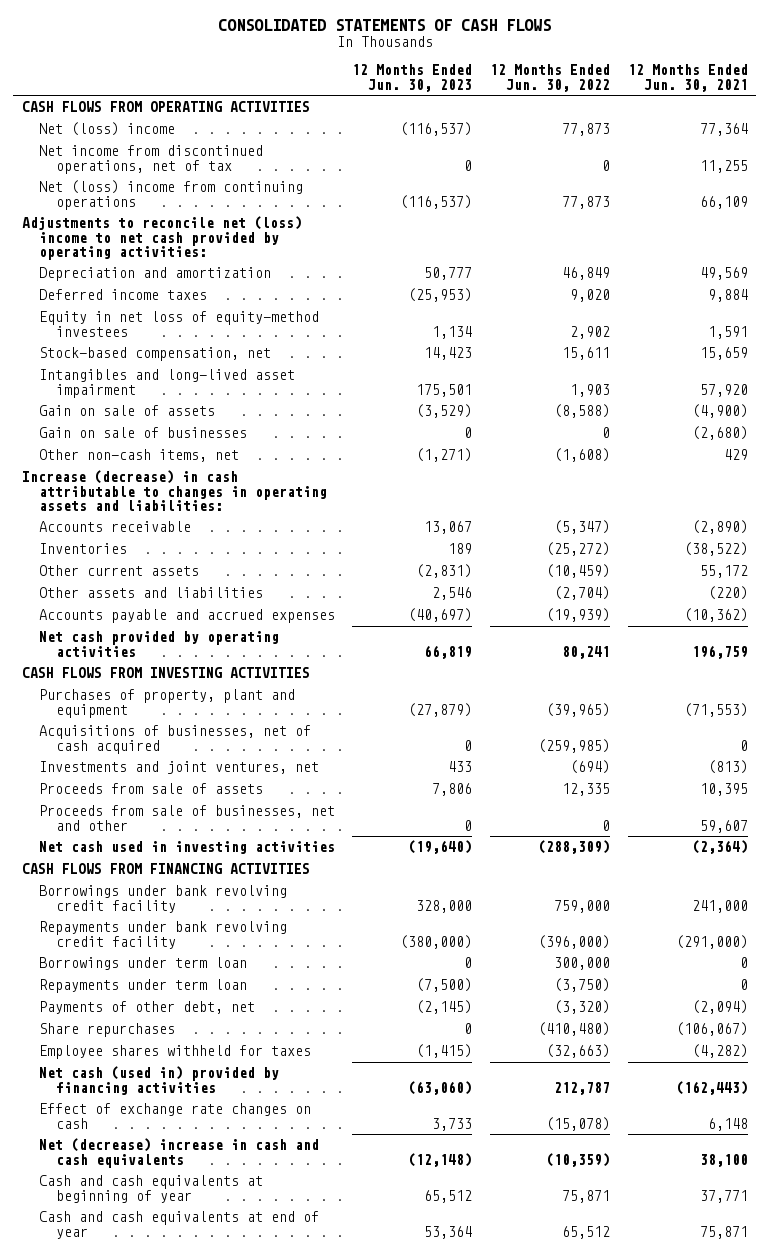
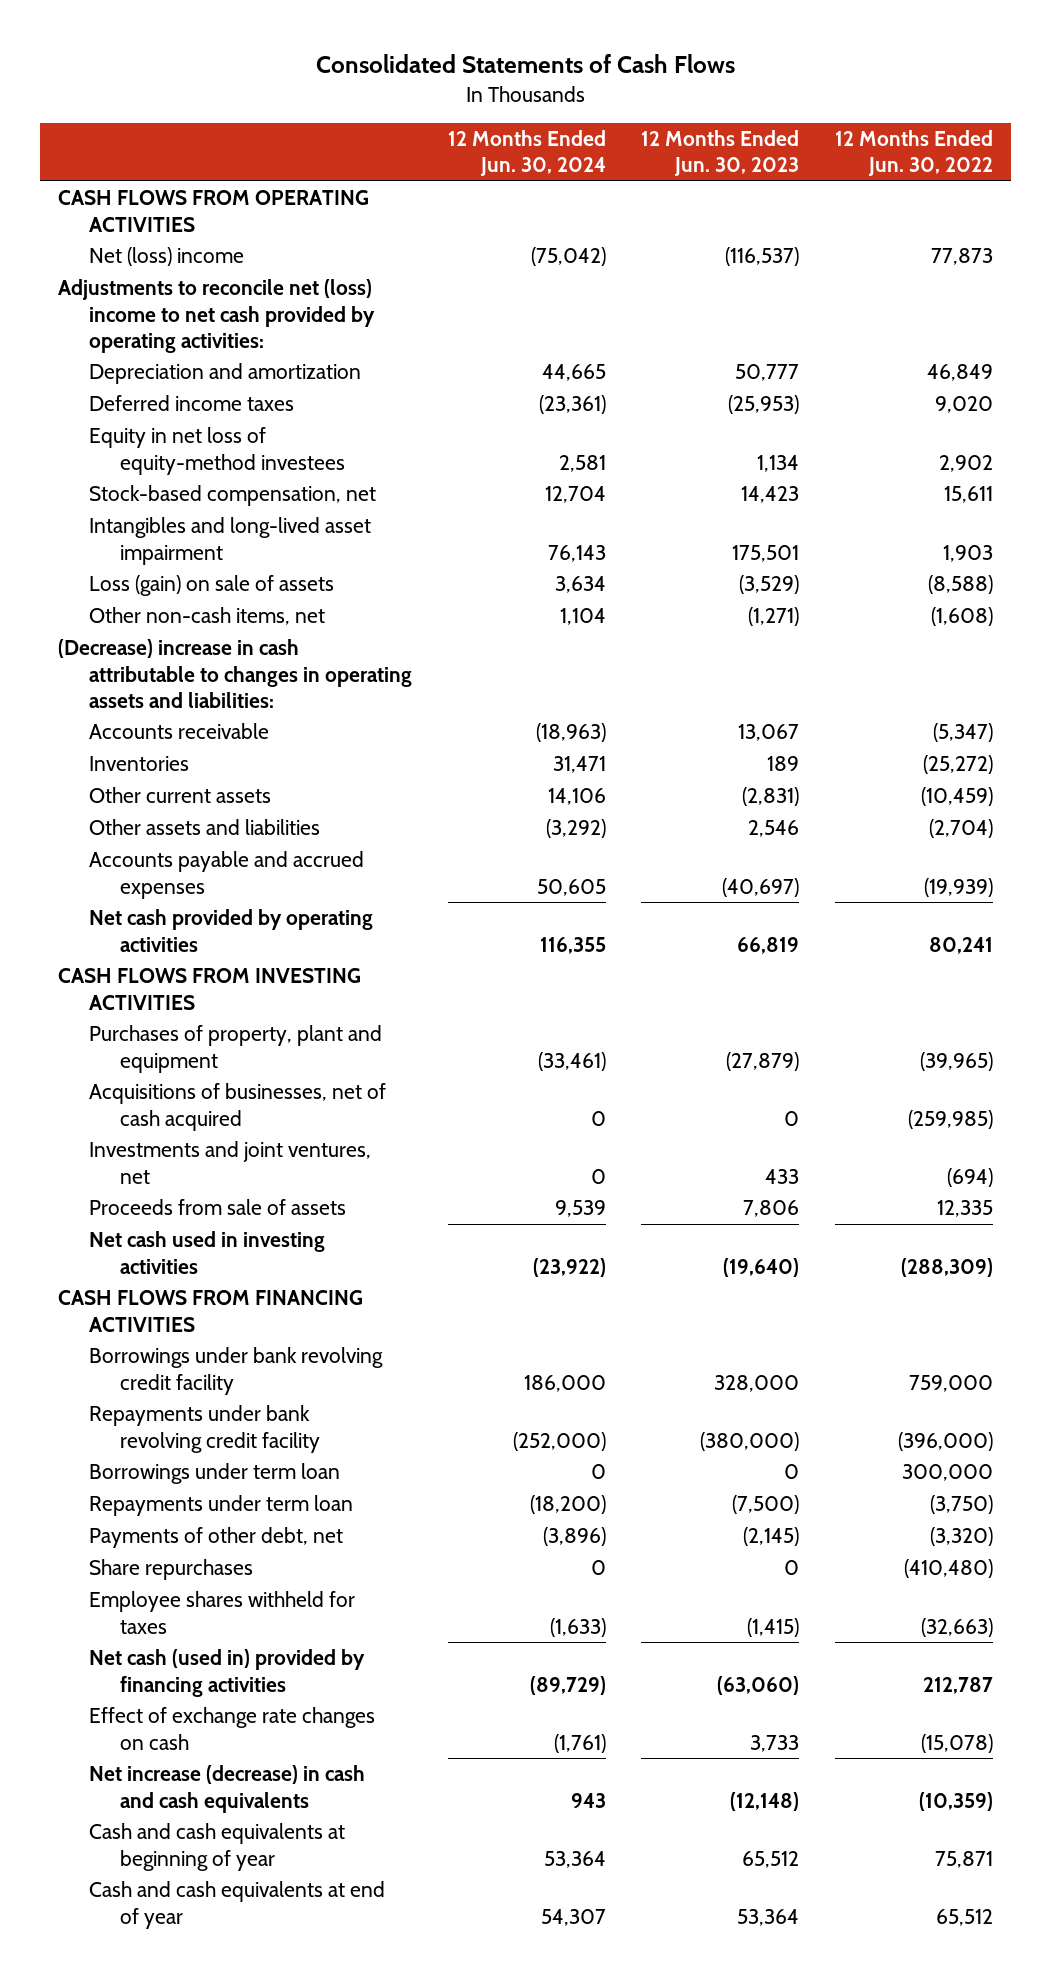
- CONSOLIDATED STATEMENTS OF CASH FLOWS
+ Consolidated Statements of Cash Flows
- | 12 Months Ended Jun. 30, 2023 | 12 Months Ended Jun. 30, 2022 | 12 Months Ended Jun. 30, 2021
+ | 12 Months Ended Jun. 30, 2024 | 12 Months Ended Jun. 30, 2023 | 12 Months Ended Jun. 30, 2022
- Net income from discontinued operations, net of tax | 0 | 0 | 11,255
- Net (loss) income from continuing operations | (116,537) | 77,873 | 66,109
- Gain on sale of assets | (3,529) | (8,588) | (4,900)
- Gain on sale of businesses | 0 | 0 | (2,680)
+ Loss (gain) on sale of assets | 3,634 | (3,529) | (8,588)
- Increase (decrease) in cash attributable to changes in operating assets and liabilities:
+ (Decrease) increase in cash attributable to changes in operating assets and liabilities:
- Proceeds from sale of businesses, net and other | 0 | 0 | 59,607
- Net (decrease) increase in cash and cash equivalents | (12,148) | (10,359) | 38,100
+ Net increase (decrease) in cash and cash equivalents | 943 | (12,148) | (10,359)

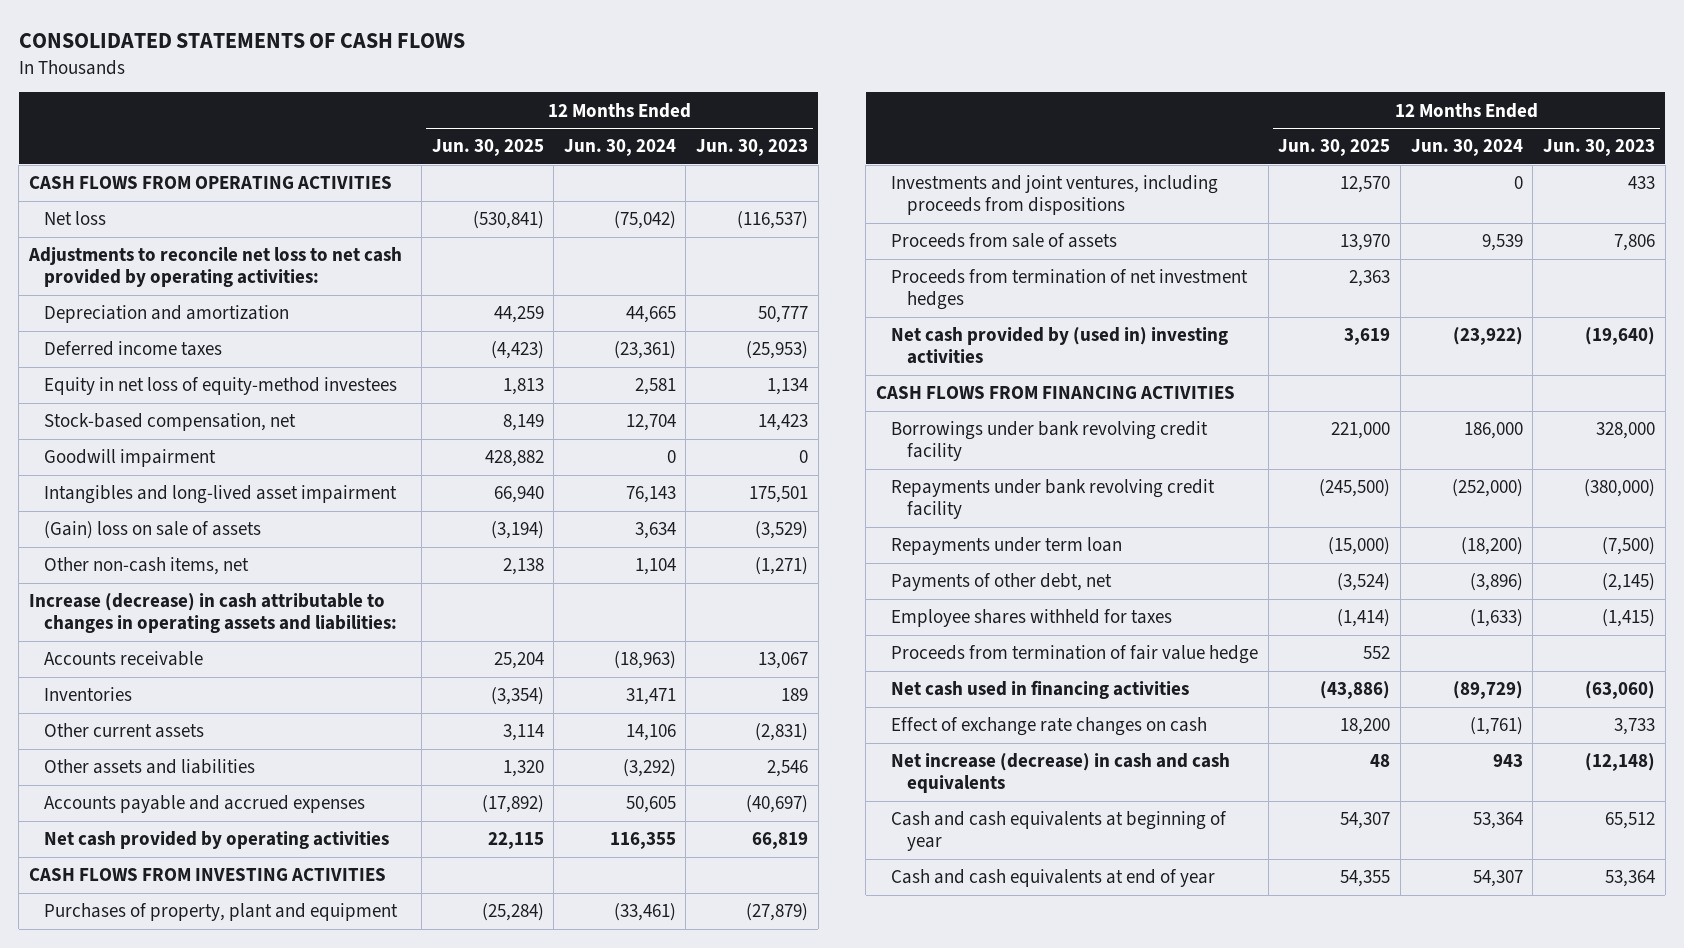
- Consolidated Statements of Cash Flows
+ CONSOLIDATED STATEMENTS OF CASH FLOWS
- | 12 Months Ended Jun. 30, 2024 | 12 Months Ended Jun. 30, 2023 | 12 Months Ended Jun. 30, 2022
+ | 12 Months Ended Jun. 30, 2025 | 12 Months Ended Jun. 30, 2024 | 12 Months Ended Jun. 30, 2023
- Net (loss) income | (75,042) | (116,537) | 77,873
- Adjustments to reconcile net (loss) income to net cash provided by operating activities:
+ Net loss | (530,841) | (75,042) | (116,537)
+ Adjustments to reconcile net loss to net cash provided by operating activities:
+ Goodwill impairment | 428,882 | 0 | 0
- Loss (gain) on sale of assets | 3,634 | (3,529) | (8,588)
+ (Gain) loss on sale of assets | (3,194) | 3,634 | (3,529)
- (Decrease) increase in cash attributable to changes in operating assets and liabilities:
+ Increase (decrease) in cash attributable to changes in operating assets and liabilities:
- Acquisitions of businesses, net of cash acquired | 0 | 0 | (259,985)
- Investments and joint ventures, net | 0 | 433 | (694)
+ Investments and joint ventures, including proceeds from dispositions | 12,570 | 0 | 433
- Net cash used in investing activities | (23,922) | (19,640) | (288,309)
+ Proceeds from termination of net investment hedges | 2,363 | |
+ Net cash provided by (used in) investing activities | 3,619 | (23,922) | (19,640)
- Borrowings under term loan | 0 | 0 | 300,000
- Share repurchases | 0 | 0 | (410,480)
- Net cash (used in) provided by financing activities | (89,729) | (63,060) | 212,787
+ Proceeds from termination of fair value hedge | 552 | |
+ Net cash used in financing activities | (43,886) | (89,729) | (63,060)

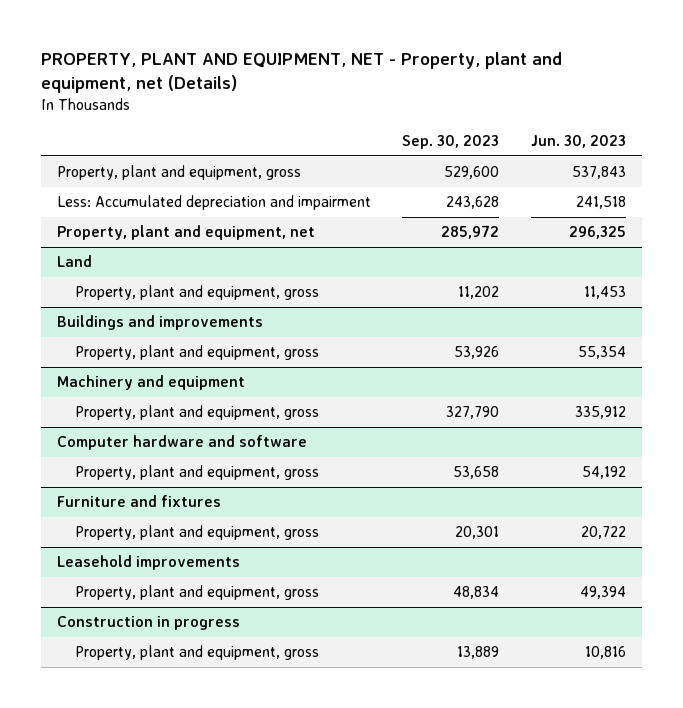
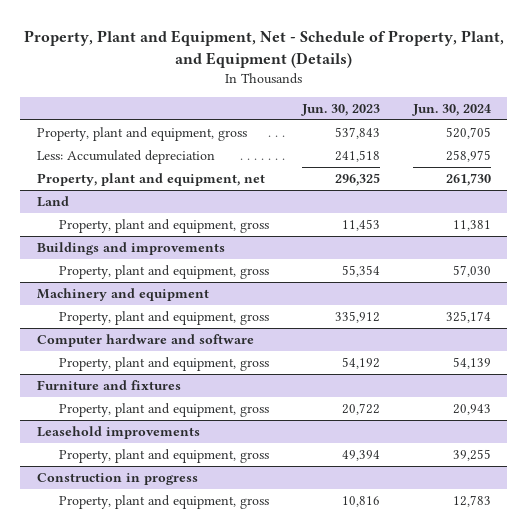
- PROPERTY, PLANT AND EQUIPMENT, NET - Property, plant and equipment, net (Details)
+ Property, Plant and Equipment, Net - Schedule of Property, Plant, and Equipment (Details)
- | Sep. 30, 2023 | Jun. 30, 2023
+ | Jun. 30, 2023 | Jun. 30, 2024
- Less: Accumulated depreciation and impairment | 243,628 | 241,518
+ Less: Accumulated depreciation | 241,518 | 258,975

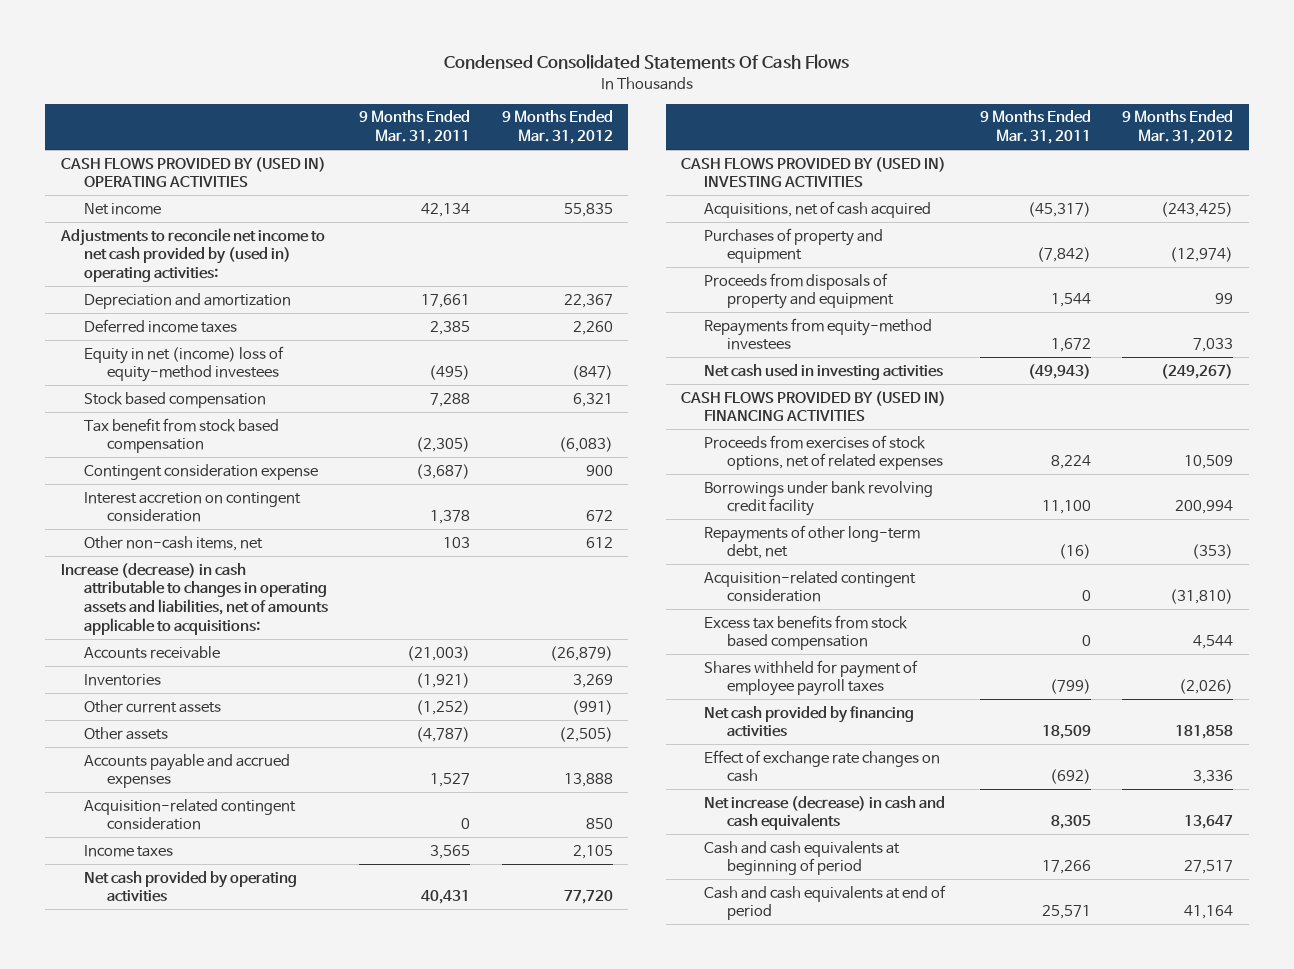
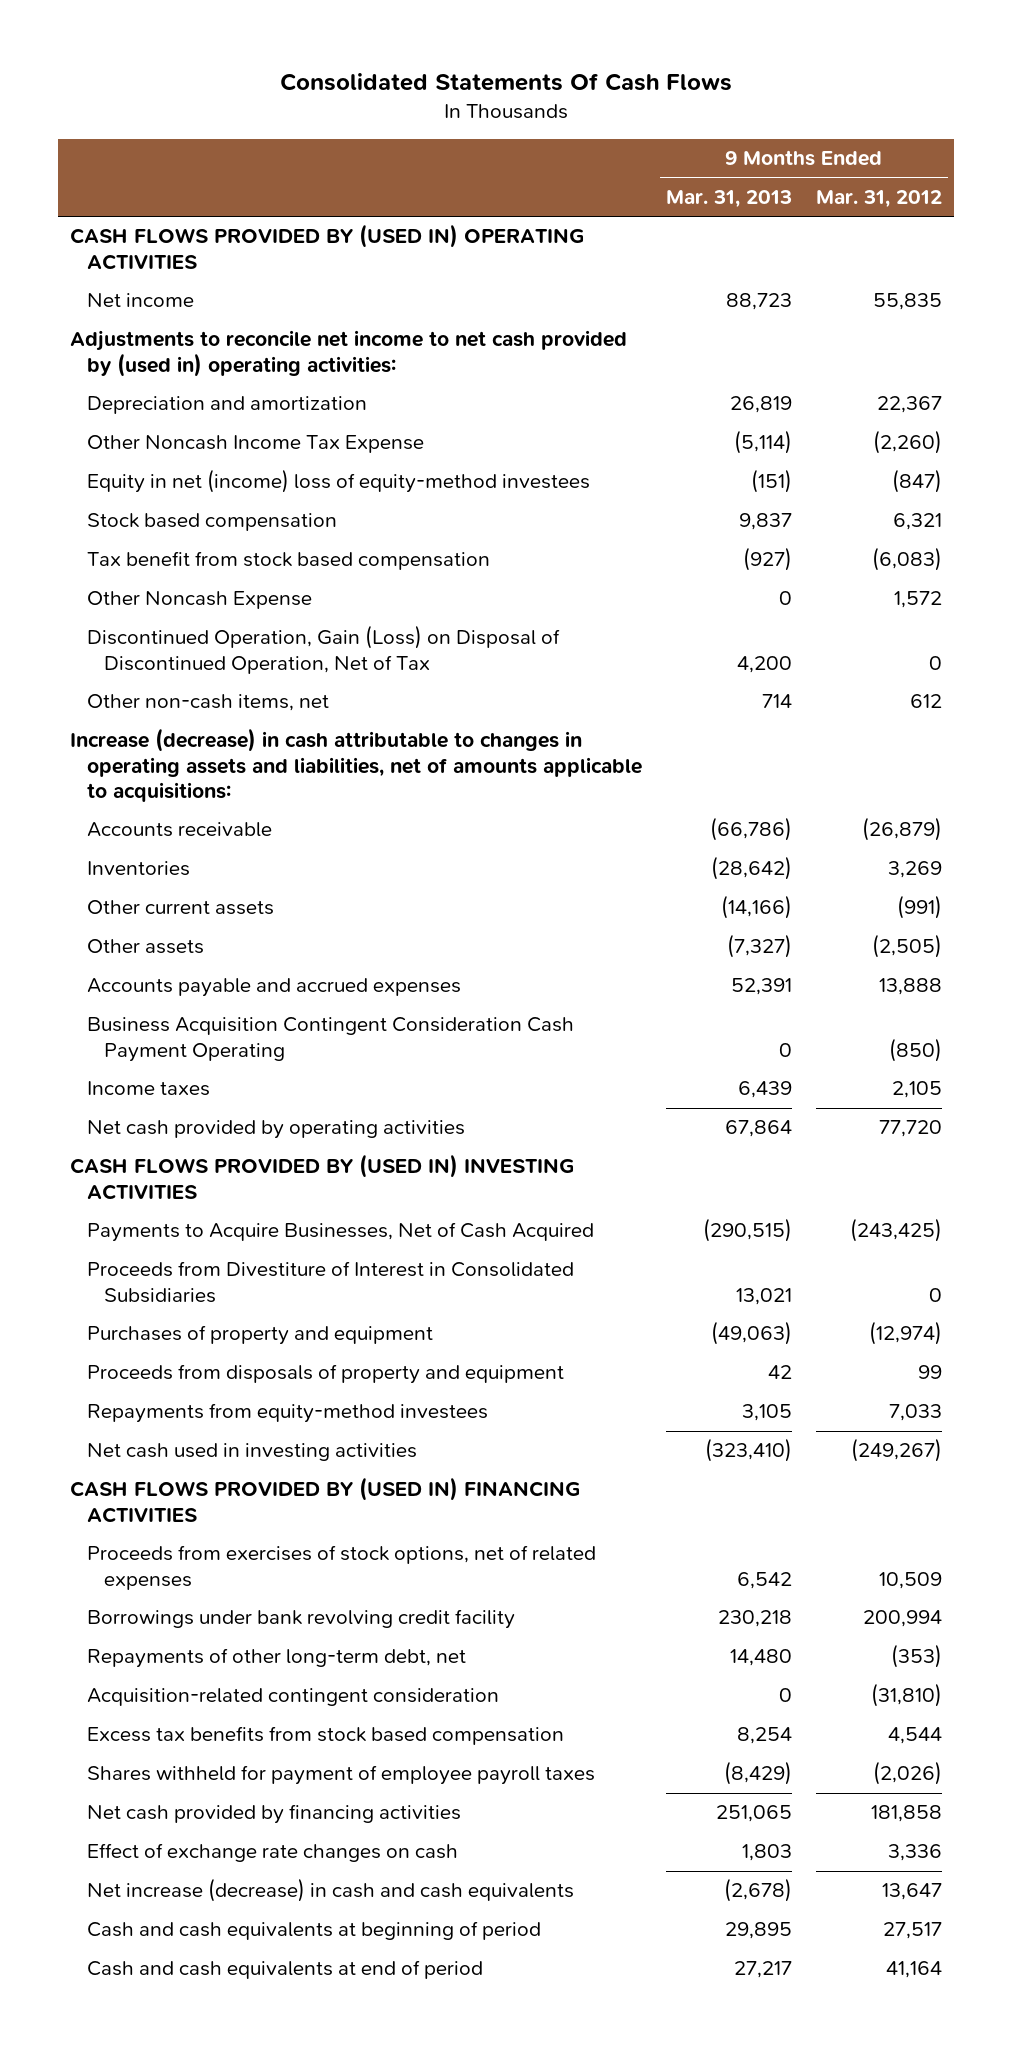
- Condensed Consolidated Statements Of Cash Flows
+ Consolidated Statements Of Cash Flows
- | 9 Months Ended Mar. 31, 2011 | 9 Months Ended Mar. 31, 2012
+ | 9 Months Ended Mar. 31, 2013 | 9 Months Ended Mar. 31, 2012
- Deferred income taxes | 2,385 | 2,260
+ Other Noncash Income Tax Expense | (5,114) | (2,260)
- Contingent consideration expense | (3,687) | 900
- Interest accretion on contingent consideration | 1,378 | 672
+ Other Noncash Expense | 0 | 1,572
+ Discontinued Operation, Gain (Loss) on Disposal of Discontinued Operation, Net of Tax | 4,200 | 0
- Acquisition-related contingent consideration | 0 | 850
+ Business Acquisition Contingent Consideration Cash Payment Operating | 0 | (850)
- Acquisitions, net of cash acquired | (45,317) | (243,425)
+ Payments to Acquire Businesses, Net of Cash Acquired | (290,515) | (243,425)
+ Proceeds from Divestiture of Interest in Consolidated Subsidiaries | 13,021 | 0

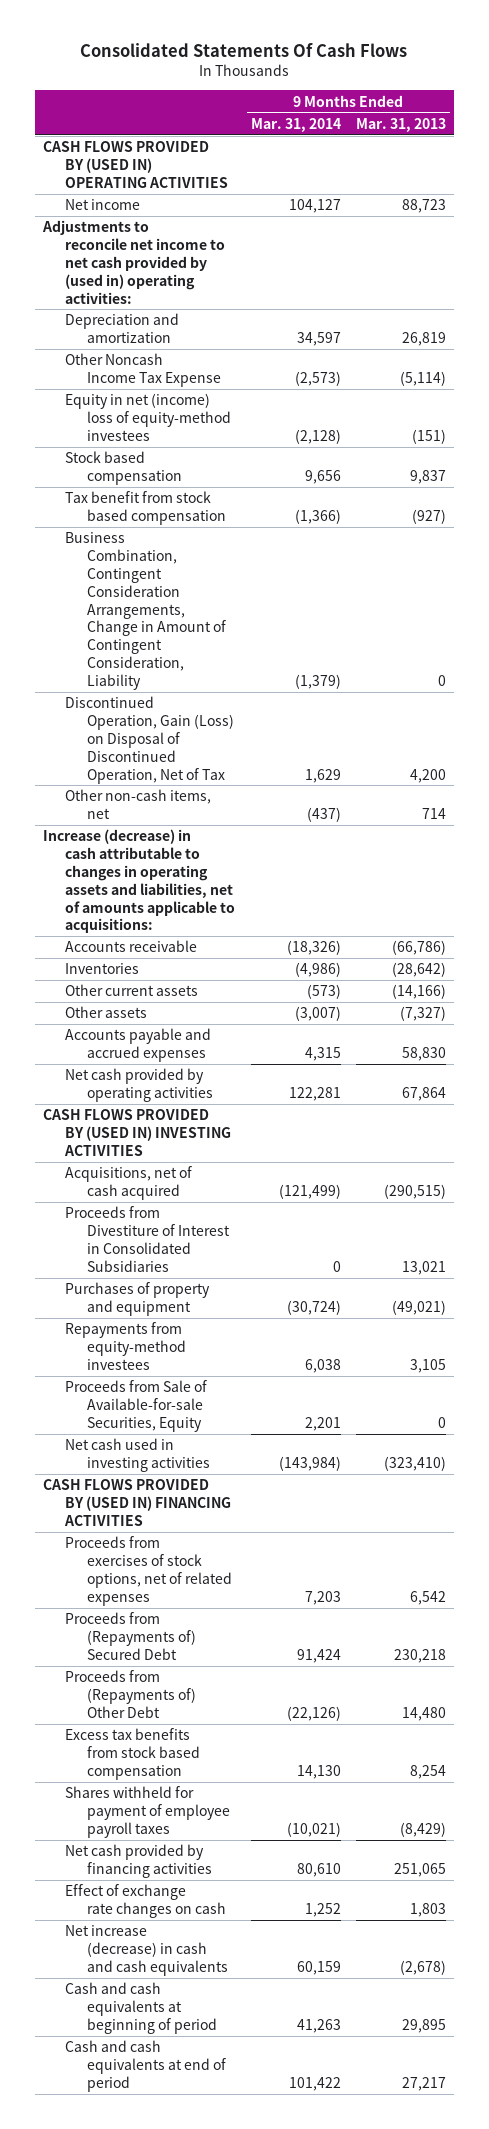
- | 9 Months Ended Mar. 31, 2013 | 9 Months Ended Mar. 31, 2012
+ | 9 Months Ended Mar. 31, 2014 | 9 Months Ended Mar. 31, 2013
- Other Noncash Expense | 0 | 1,572
+ Business Combination, Contingent Consideration Arrangements, Change in Amount of Contingent Consideration, Liability | (1,379) | 0
- Accounts payable and accrued expenses | 52,391 | 13,888
- Business Acquisition Contingent Consideration Cash Payment Operating | 0 | (850)
- Income taxes | 6,439 | 2,105
+ Accounts payable and accrued expenses | 4,315 | 58,830
- Payments to Acquire Businesses, Net of Cash Acquired | (290,515) | (243,425)
+ Acquisitions, net of cash acquired | (121,499) | (290,515)
- Purchases of property and equipment | (49,063) | (12,974)
- Proceeds from disposals of property and equipment | 42 | 99
+ Purchases of property and equipment | (30,724) | (49,021)
+ Proceeds from Sale of Available-for-sale Securities, Equity | 2,201 | 0
- Borrowings under bank revolving credit facility | 230,218 | 200,994
- Repayments of other long-term debt, net | 14,480 | (353)
- Acquisition-related contingent consideration | 0 | (31,810)
+ Proceeds from (Repayments of) Secured Debt | 91,424 | 230,218
+ Proceeds from (Repayments of) Other Debt | (22,126) | 14,480

